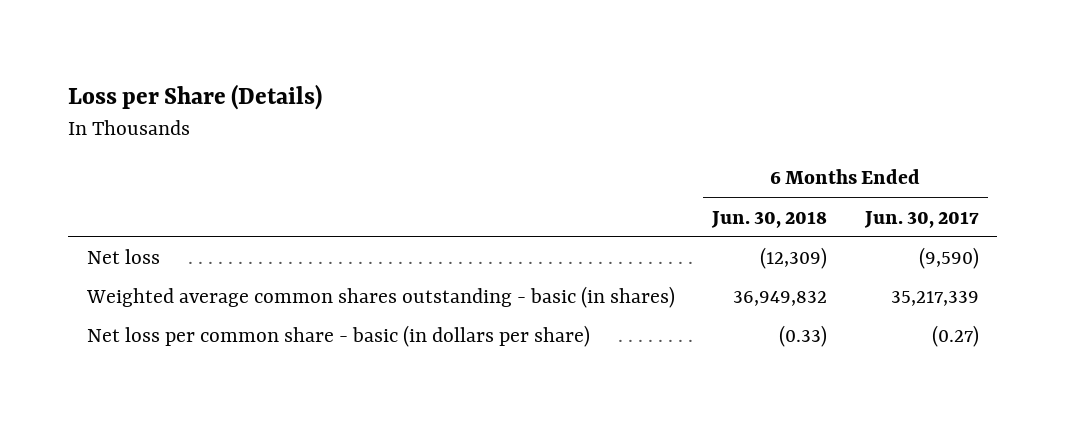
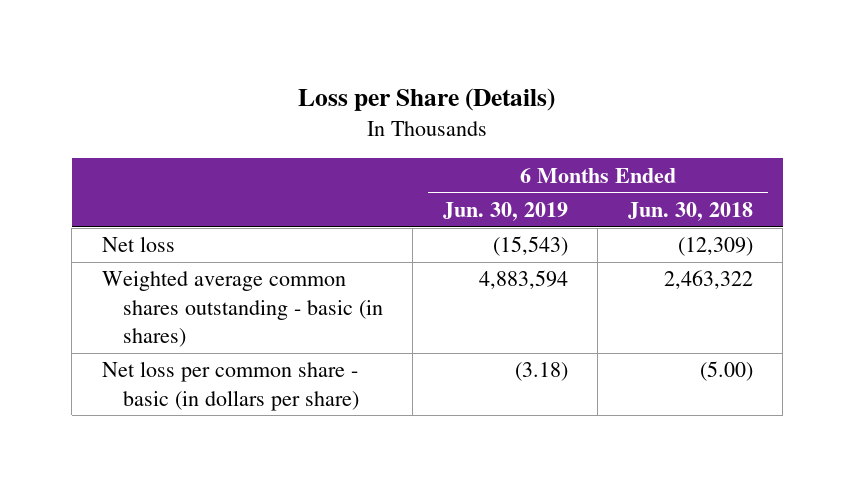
- | 6 Months Ended Jun. 30, 2018 | 6 Months Ended Jun. 30, 2017
+ | 6 Months Ended Jun. 30, 2019 | 6 Months Ended Jun. 30, 2018
- Weighted average common shares outstanding - basic (in shares) | 36,949,832 | 35,217,339
- Net loss per common share - basic (in dollars per share) | (0.33) | (0.27)
+ Weighted average common shares outstanding - basic (in shares) | 4,883,594 | 2,463,322
+ Net loss per common share - basic (in dollars per share) | (3.18) | (5.00)

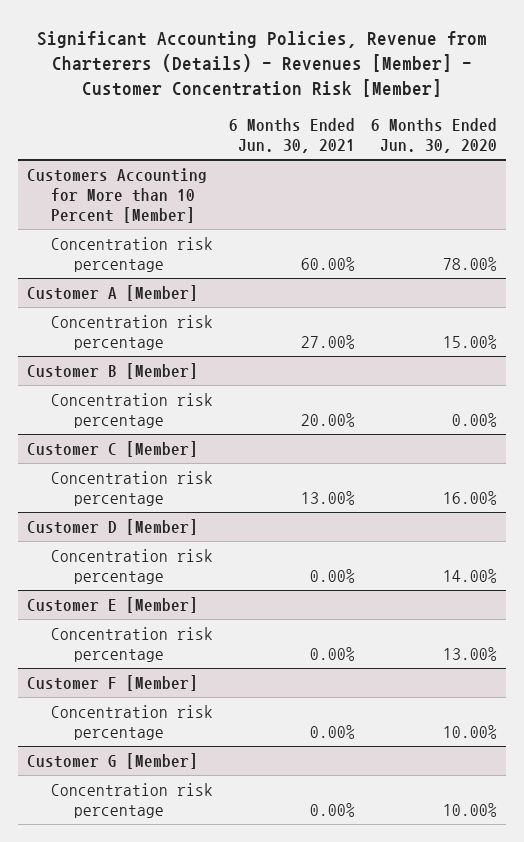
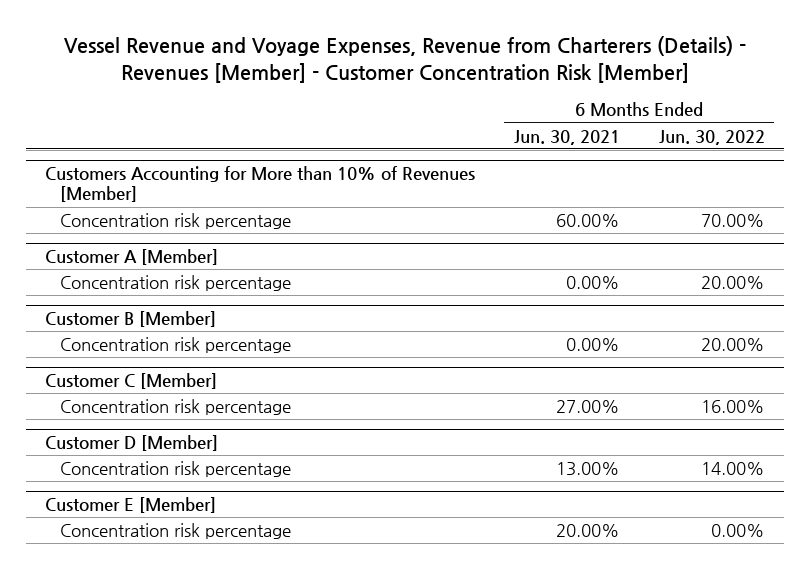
- Significant Accounting Policies, Revenue from Charterers (Details) - Revenues [Member] - Customer Concentration Risk [Member]
+ Vessel Revenue and Voyage Expenses, Revenue from Charterers (Details) - Revenues [Member] - Customer Concentration Risk [Member]
- | 6 Months Ended Jun. 30, 2021 | 6 Months Ended Jun. 30, 2020
+ | 6 Months Ended Jun. 30, 2021 | 6 Months Ended Jun. 30, 2022
- Customers Accounting for More than 10 Percent [Member]
+ Customers Accounting for More than 10% of Revenues [Member]
@ Customer A [Member]
- Concentration risk percentage | 27.00% | 15.00%
+ Concentration risk percentage | 0.00% | 20.00%
@ Customer B [Member]
- Concentration risk percentage | 20.00% | 0.00%
+ Concentration risk percentage | 0.00% | 20.00%
@ Customer C [Member]
- Concentration risk percentage | 13.00% | 16.00%
+ Concentration risk percentage | 27.00% | 16.00%
@ Customer D [Member]
- Concentration risk percentage | 0.00% | 14.00%
+ Concentration risk percentage | 13.00% | 14.00%
@ Customer E [Member]
- Concentration risk percentage | 0.00% | 13.00%
- Customer F [Member]
- Concentration risk percentage | 0.00% | 10.00%
- Customer G [Member]
- Concentration risk percentage | 0.00% | 10.00%
@ Customer E [Member]
+ Concentration risk percentage | 20.00% | 0.00%

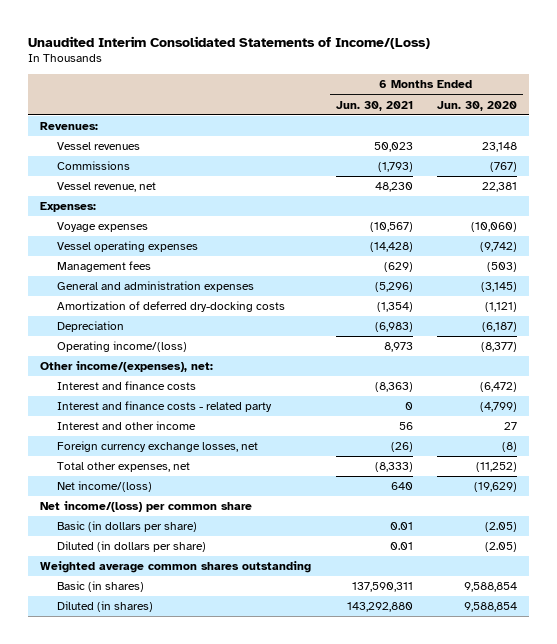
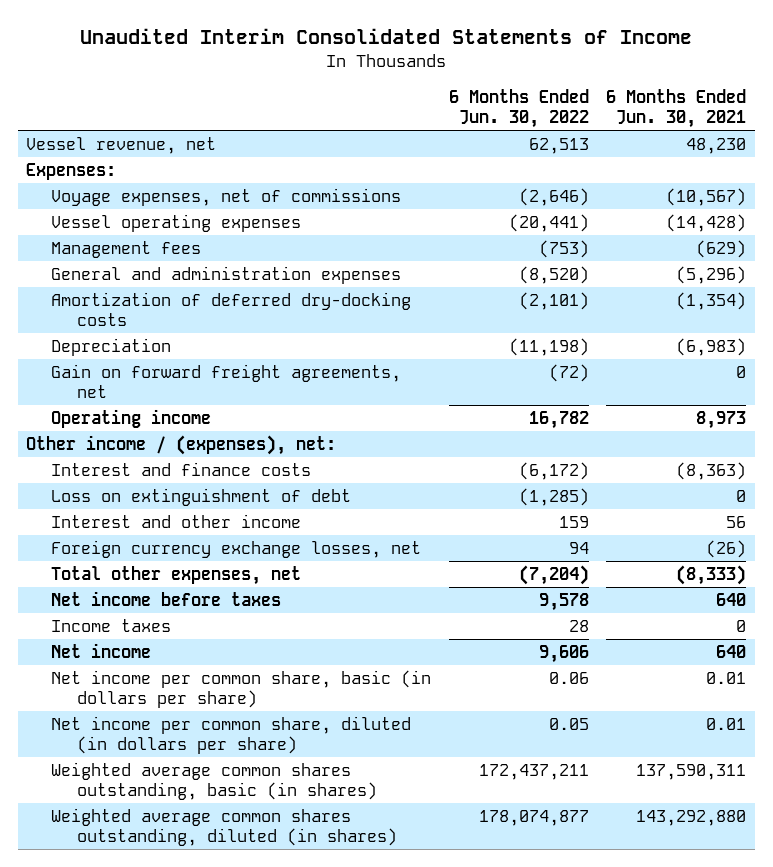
- Unaudited Interim Consolidated Statements of Income/(Loss)
+ Unaudited Interim Consolidated Statements of Income
- | 6 Months Ended Jun. 30, 2021 | 6 Months Ended Jun. 30, 2020
+ | 6 Months Ended Jun. 30, 2022 | 6 Months Ended Jun. 30, 2021
- Revenues:
- Vessel revenues | 50,023 | 23,148
- Commissions | (1,793) | (767)
- Voyage expenses | (10,567) | (10,060)
+ Voyage expenses, net of commissions | (2,646) | (10,567)
- Operating income/(loss) | 8,973 | (8,377)
- Other income/(expenses), net:
+ Gain on forward freight agreements, net | (72) | 0
+ Operating income | 16,782 | 8,973
+ Other income / (expenses), net:
- Interest and finance costs - related party | 0 | (4,799)
+ Loss on extinguishment of debt | (1,285) | 0
- Net income/(loss) | 640 | (19,629)
- Net income/(loss) per common share
- Basic (in dollars per share) | 0.01 | (2.05)
- Diluted (in dollars per share) | 0.01 | (2.05)
- Weighted average common shares outstanding
- Basic (in shares) | 137,590,311 | 9,588,854
- Diluted (in shares) | 143,292,880 | 9,588,854
+ Net income before taxes | 9,578 | 640
+ Income taxes | 28 | 0
+ Net income | 9,606 | 640
+ Net income per common share, basic (in dollars per share) | 0.06 | 0.01
+ Net income per common share, diluted (in dollars per share) | 0.05 | 0.01
+ Weighted average common shares outstanding, basic (in shares) | 172,437,211 | 137,590,311
+ Weighted average common shares outstanding, diluted (in shares) | 178,074,877 | 143,292,880

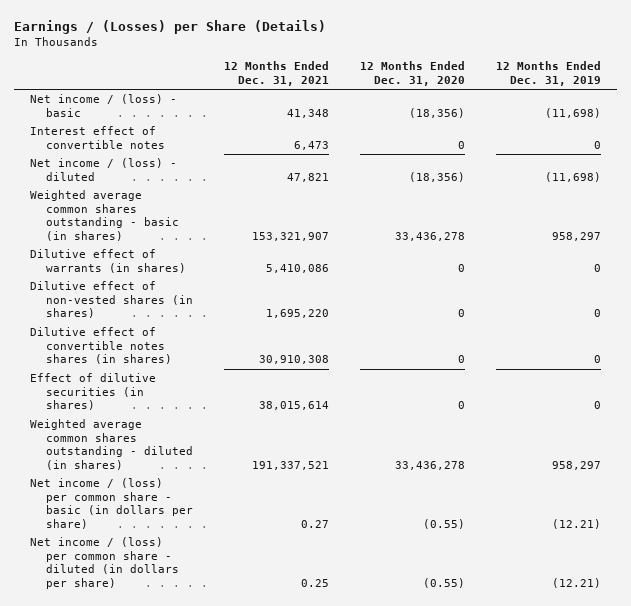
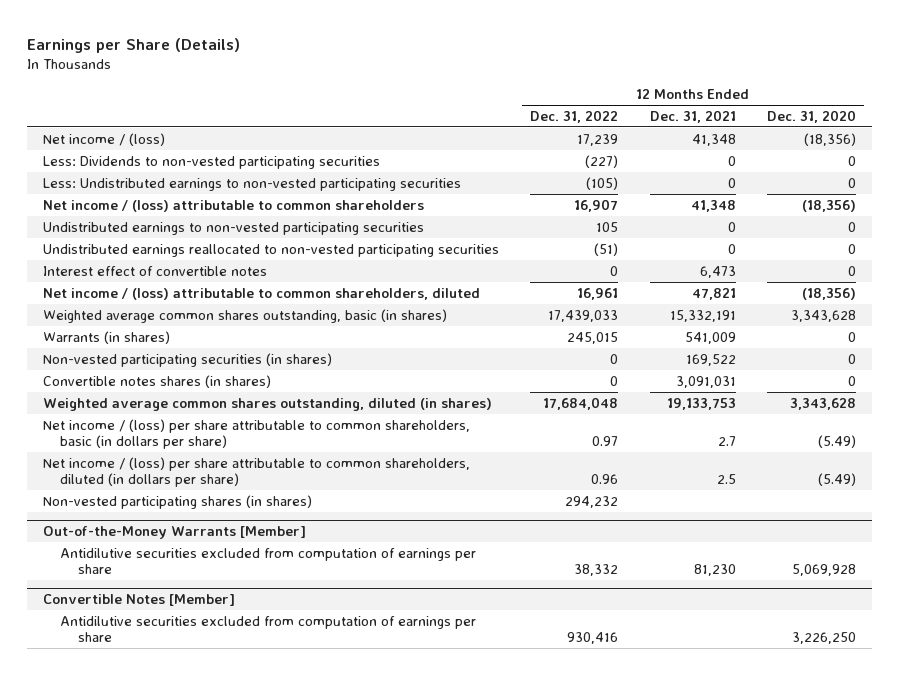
- Earnings / (Losses) per Share (Details)
+ Earnings per Share (Details)
- | 12 Months Ended Dec. 31, 2021 | 12 Months Ended Dec. 31, 2020 | 12 Months Ended Dec. 31, 2019
+ | 12 Months Ended Dec. 31, 2022 | 12 Months Ended Dec. 31, 2021 | 12 Months Ended Dec. 31, 2020
- Net income / (loss) - basic | 41,348 | (18,356) | (11,698)
+ Net income / (loss) | 17,239 | 41,348 | (18,356)
+ Less: Dividends to non-vested participating securities | (227) | 0 | 0
+ Less: Undistributed earnings to non-vested participating securities | (105) | 0 | 0
+ Net income / (loss) attributable to common shareholders | 16,907 | 41,348 | (18,356)
+ Undistributed earnings to non-vested participating securities | 105 | 0 | 0
+ Undistributed earnings reallocated to non-vested participating securities | (51) | 0 | 0
- Net income / (loss) - diluted | 47,821 | (18,356) | (11,698)
- Weighted average common shares outstanding - basic (in shares) | 153,321,907 | 33,436,278 | 958,297
- Dilutive effect of warrants (in shares) | 5,410,086 | 0 | 0
- Dilutive effect of non-vested shares (in shares) | 1,695,220 | 0 | 0
- Dilutive effect of convertible notes shares (in shares) | 30,910,308 | 0 | 0
- Effect of dilutive securities (in shares) | 38,015,614 | 0 | 0
- Weighted average common shares outstanding - diluted (in shares) | 191,337,521 | 33,436,278 | 958,297
- Net income / (loss) per common share - basic (in dollars per share) | 0.27 | (0.55) | (12.21)
- Net income / (loss) per common share - diluted (in dollars per share) | 0.25 | (0.55) | (12.21)
+ Net income / (loss) attributable to common shareholders, diluted | 16,961 | 47,821 | (18,356)
+ Weighted average common shares outstanding, basic (in shares) | 17,439,033 | 15,332,191 | 3,343,628
+ Warrants (in shares) | 245,015 | 541,009 | 0
+ Non-vested participating securities (in shares) | 0 | 169,522 | 0
+ Convertible notes shares (in shares) | 0 | 3,091,031 | 0
+ Weighted average common shares outstanding, diluted (in shares) | 17,684,048 | 19,133,753 | 3,343,628
+ Net income / (loss) per share attributable to common shareholders, basic (in dollars per share) | 0.97 | 2.7 | (5.49)
+ Net income / (loss) per share attributable to common shareholders, diluted (in dollars per share) | 0.96 | 2.5 | (5.49)
+ Non-vested participating shares (in shares) | 294,232 | |
+ Out-of-the-Money Warrants [Member]
+ Antidilutive securities excluded from computation of earnings per share | 38,332 | 81,230 | 5,069,928
+ Convertible Notes [Member]
+ Antidilutive securities excluded from computation of earnings per share | 930,416 | | 3,226,250

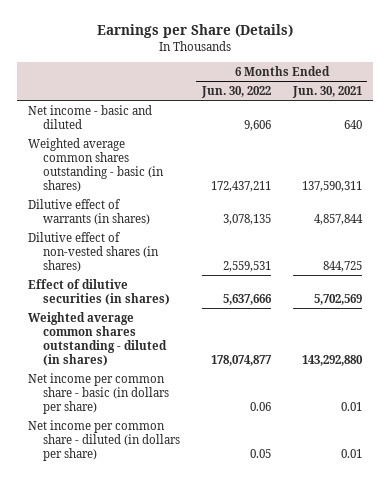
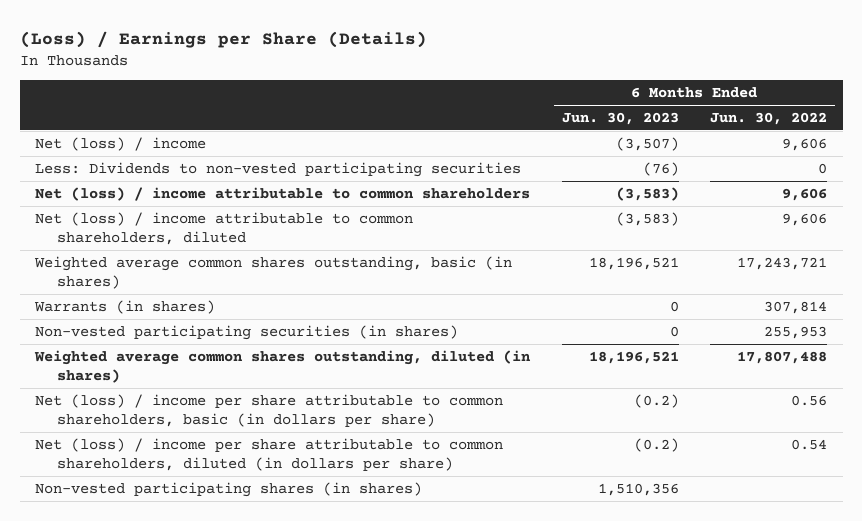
- Earnings per Share (Details)
+ (Loss) / Earnings per Share (Details)
- | 6 Months Ended Jun. 30, 2022 | 6 Months Ended Jun. 30, 2021
+ | 6 Months Ended Jun. 30, 2023 | 6 Months Ended Jun. 30, 2022
- Net income - basic and diluted | 9,606 | 640
- Weighted average common shares outstanding - basic (in shares) | 172,437,211 | 137,590,311
- Dilutive effect of warrants (in shares) | 3,078,135 | 4,857,844
- Dilutive effect of non-vested shares (in shares) | 2,559,531 | 844,725
- Effect of dilutive securities (in shares) | 5,637,666 | 5,702,569
- Weighted average common shares outstanding - diluted (in shares) | 178,074,877 | 143,292,880
- Net income per common share - basic (in dollars per share) | 0.06 | 0.01
- Net income per common share - diluted (in dollars per share) | 0.05 | 0.01
+ Net (loss) / income | (3,507) | 9,606
+ Less: Dividends to non-vested participating securities | (76) | 0
+ Net (loss) / income attributable to common shareholders | (3,583) | 9,606
+ Net (loss) / income attributable to common shareholders, diluted | (3,583) | 9,606
+ Weighted average common shares outstanding, basic (in shares) | 18,196,521 | 17,243,721
+ Warrants (in shares) | 0 | 307,814
+ Non-vested participating securities (in shares) | 0 | 255,953
+ Weighted average common shares outstanding, diluted (in shares) | 18,196,521 | 17,807,488
+ Net (loss) / income per share attributable to common shareholders, basic (in dollars per share) | (0.2) | 0.56
+ Net (loss) / income per share attributable to common shareholders, diluted (in dollars per share) | (0.2) | 0.54
+ Non-vested participating shares (in shares) | 1,510,356 |

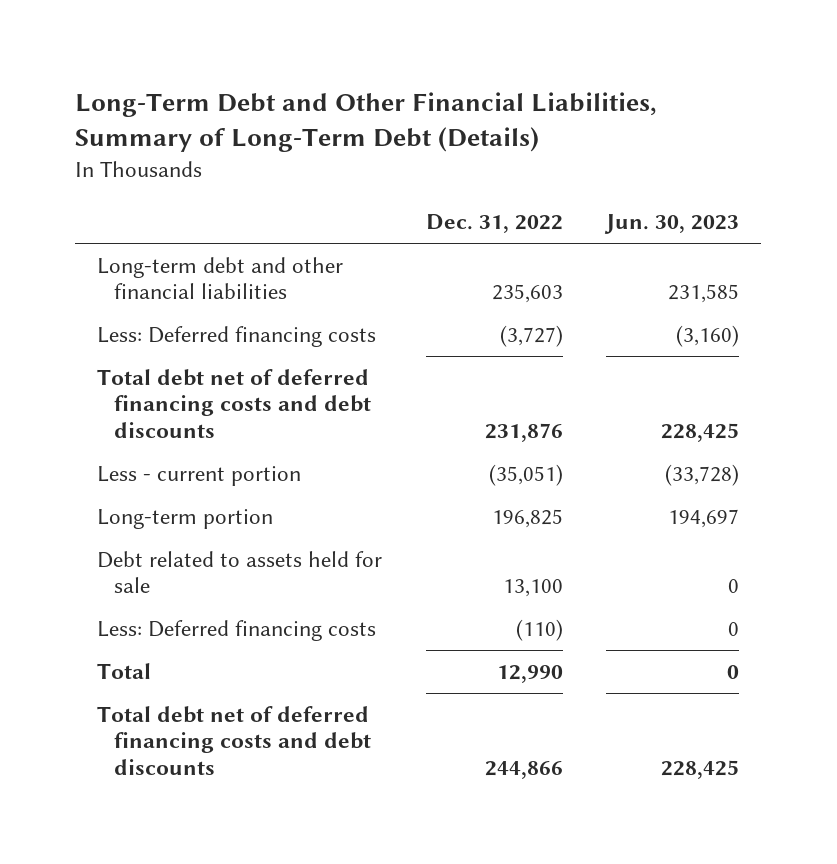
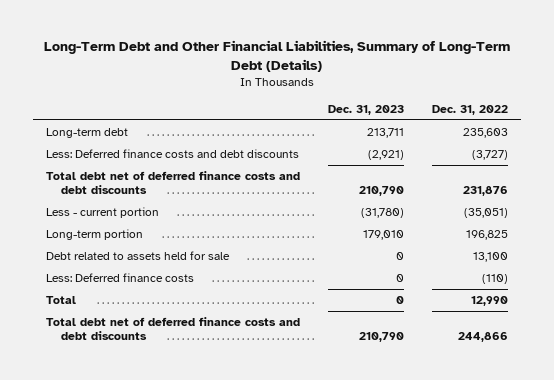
- | Dec. 31, 2022 | Jun. 30, 2023
+ | Dec. 31, 2023 | Dec. 31, 2022
- Long-term debt and other financial liabilities | 235,603 | 231,585
- Less: Deferred financing costs | (3,727) | (3,160)
- Total debt net of deferred financing costs and debt discounts | 231,876 | 228,425
+ Long-term debt | 213,711 | 235,603
+ Less: Deferred finance costs and debt discounts | (2,921) | (3,727)
+ Total debt net of deferred finance costs and debt discounts | 210,790 | 231,876
- Less: Deferred financing costs | (110) | 0
+ Less: Deferred finance costs | 0 | (110)
- Total debt net of deferred financing costs and debt discounts | 244,866 | 228,425
+ Total debt net of deferred finance costs and debt discounts | 210,790 | 244,866

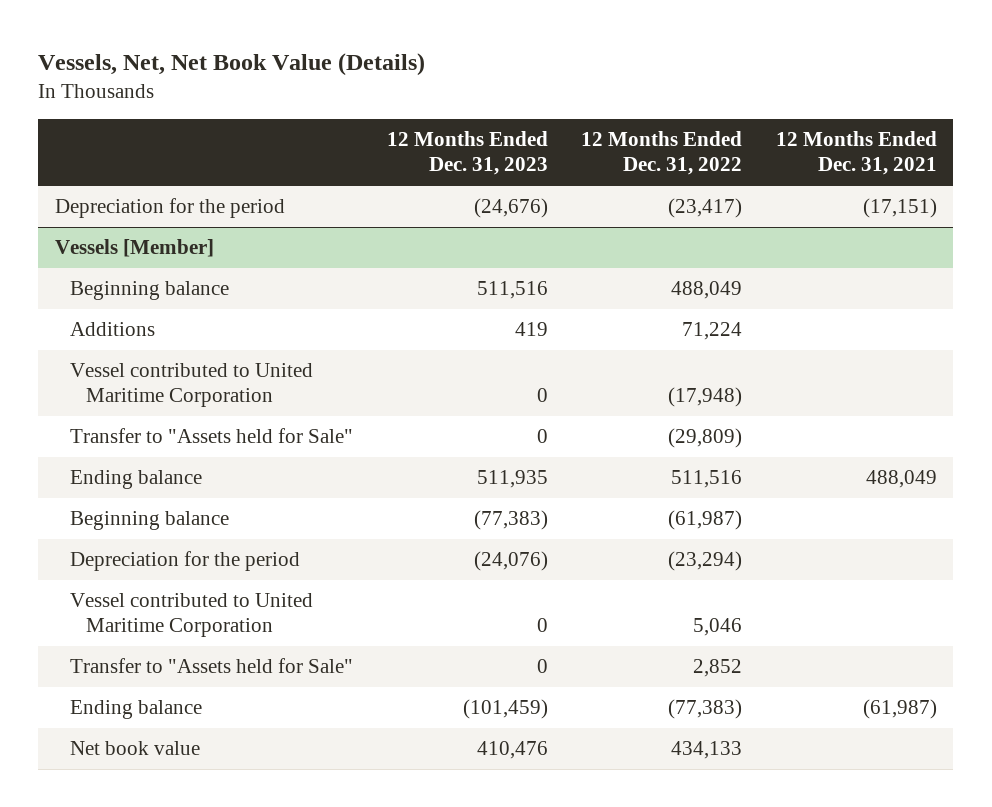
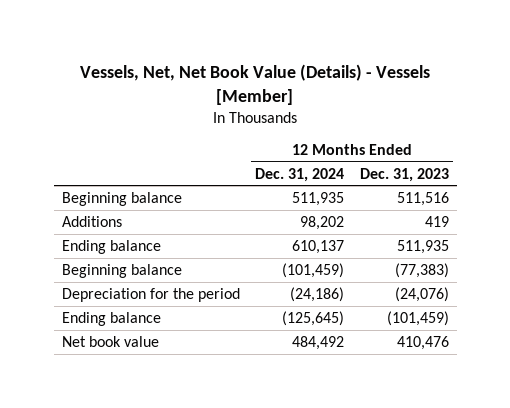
- Vessels, Net, Net Book Value (Details)
+ Vessels, Net, Net Book Value (Details) - Vessels [Member]
- | 12 Months Ended Dec. 31, 2023 | 12 Months Ended Dec. 31, 2022 | 12 Months Ended Dec. 31, 2021
+ | 12 Months Ended Dec. 31, 2024 | 12 Months Ended Dec. 31, 2023
- Depreciation for the period | (24,676) | (23,417) | (17,151)
- Vessels [Member]
- Vessel contributed to United Maritime Corporation | 0 | (17,948) |
- Transfer to "Assets held for Sale" | 0 | (29,809) |
- Vessel contributed to United Maritime Corporation | 0 | 5,046 |
- Transfer to "Assets held for Sale" | 0 | 2,852 |

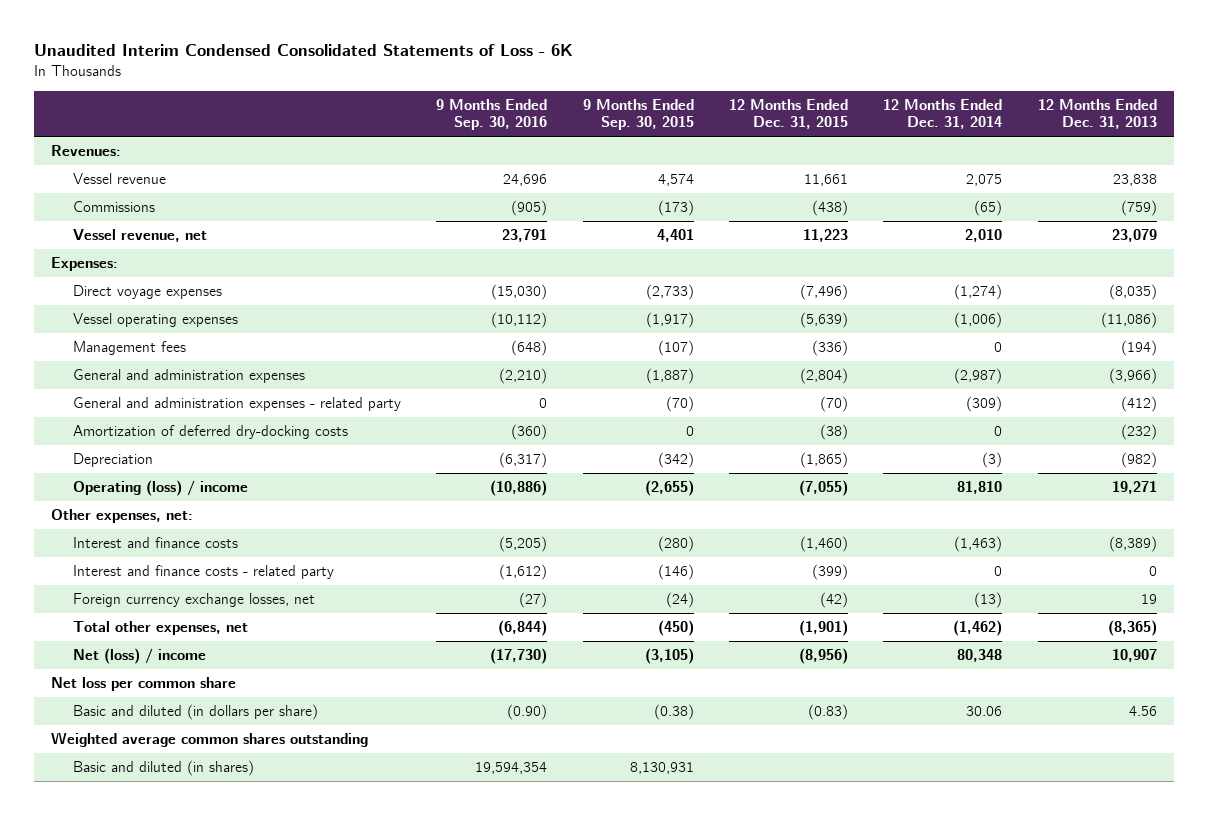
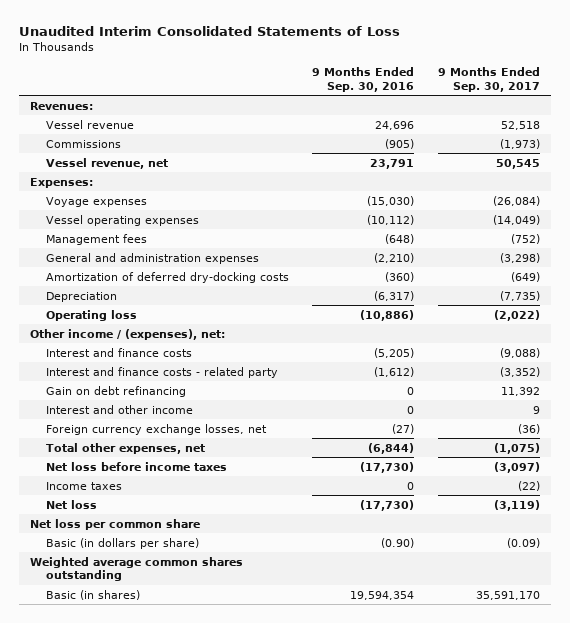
- Unaudited Interim Condensed Consolidated Statements of Loss - 6K
+ Unaudited Interim Consolidated Statements of Loss
- | 9 Months Ended Sep. 30, 2016 | 9 Months Ended Sep. 30, 2015 | 12 Months Ended Dec. 31, 2015 | 12 Months Ended Dec. 31, 2014 | 12 Months Ended Dec. 31, 2013
+ | 9 Months Ended Sep. 30, 2016 | 9 Months Ended Sep. 30, 2017
- Direct voyage expenses | (15,030) | (2,733) | (7,496) | (1,274) | (8,035)
+ Voyage expenses | (15,030) | (26,084)
- General and administration expenses - related party | 0 | (70) | (70) | (309) | (412)
- Operating (loss) / income | (10,886) | (2,655) | (7,055) | 81,810 | 19,271
- Other expenses, net:
+ Operating loss | (10,886) | (2,022)
+ Other income / (expenses), net:
+ Gain on debt refinancing | 0 | 11,392
+ Interest and other income | 0 | 9
- Net (loss) / income | (17,730) | (3,105) | (8,956) | 80,348 | 10,907
+ Net loss before income taxes | (17,730) | (3,097)
+ Income taxes | 0 | (22)
+ Net loss | (17,730) | (3,119)
- Basic and diluted (in dollars per share) | (0.90) | (0.38) | (0.83) | 30.06 | 4.56
+ Basic (in dollars per share) | (0.90) | (0.09)
- Basic and diluted (in shares) | 19,594,354 | 8,130,931 | | |
+ Basic (in shares) | 19,594,354 | 35,591,170

